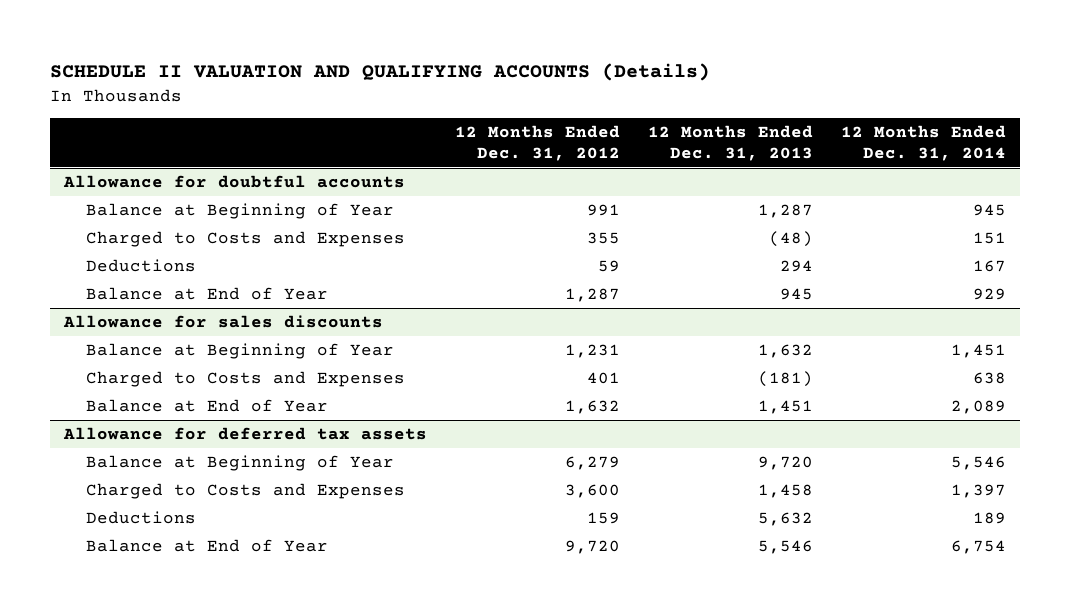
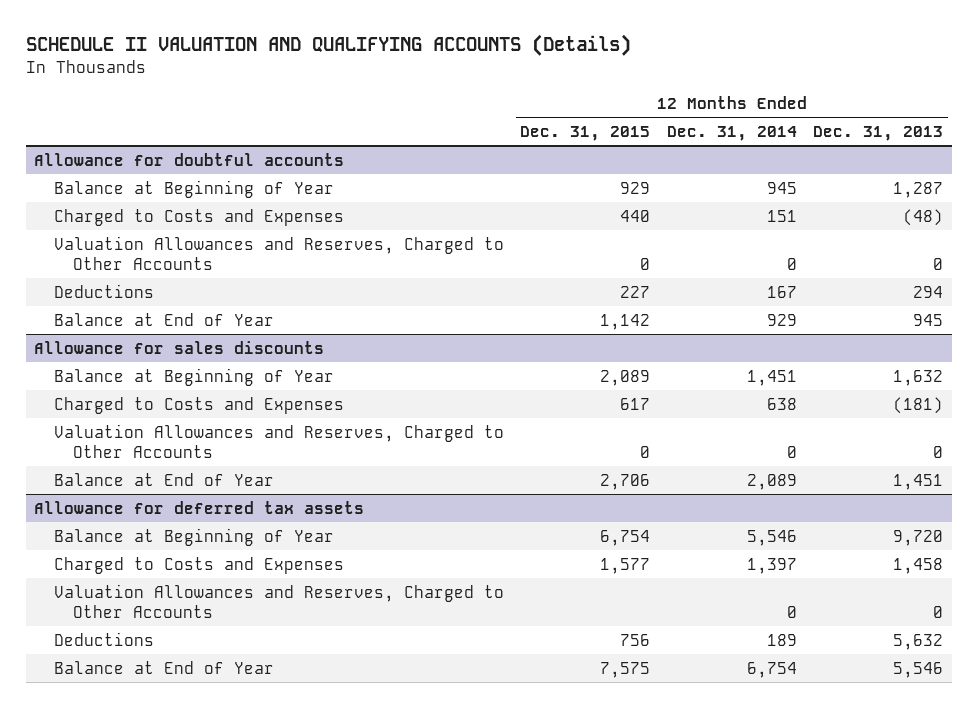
- | 12 Months Ended Dec. 31, 2012 | 12 Months Ended Dec. 31, 2013 | 12 Months Ended Dec. 31, 2014
+ | 12 Months Ended Dec. 31, 2015 | 12 Months Ended Dec. 31, 2014 | 12 Months Ended Dec. 31, 2013
@ Allowance for doubtful accounts
+ Valuation Allowances and Reserves, Charged to Other Accounts | 0 | 0 | 0
@ Allowance for sales discounts
+ Valuation Allowances and Reserves, Charged to Other Accounts | 0 | 0 | 0
@ Allowance for deferred tax assets
+ Valuation Allowances and Reserves, Charged to Other Accounts | | 0 | 0

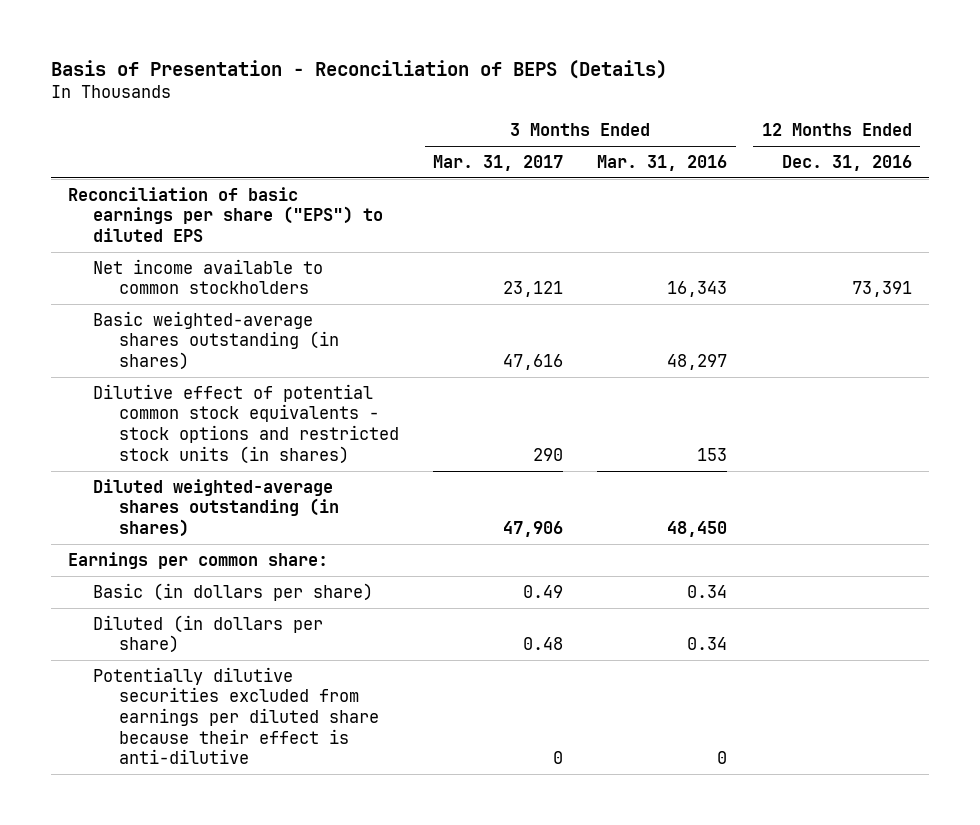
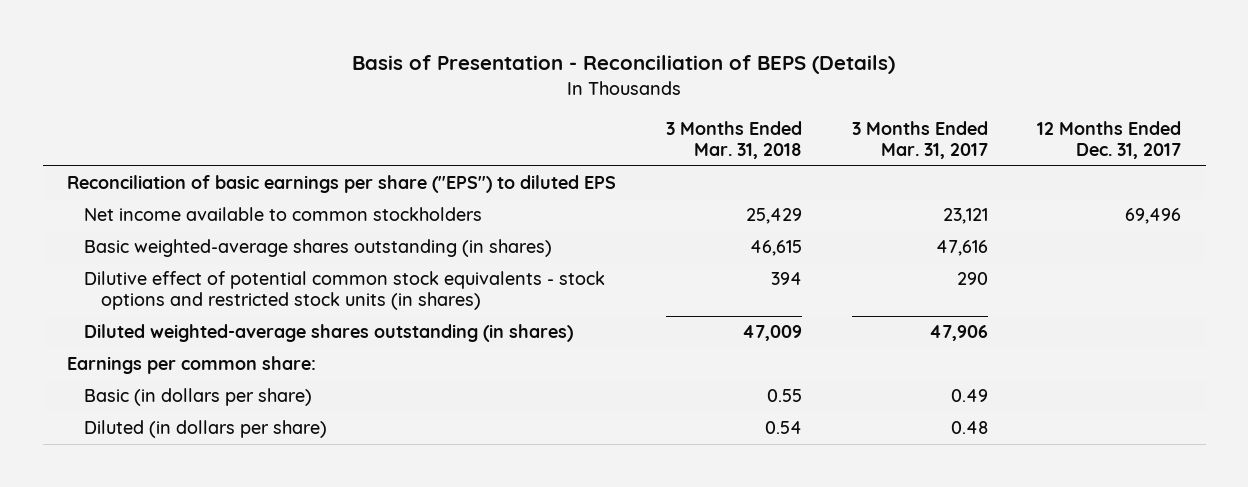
- | 3 Months Ended Mar. 31, 2017 | 3 Months Ended Mar. 31, 2016 | 12 Months Ended Dec. 31, 2016
+ | 3 Months Ended Mar. 31, 2018 | 3 Months Ended Mar. 31, 2017 | 12 Months Ended Dec. 31, 2017
- Potentially dilutive securities excluded from earnings per diluted share because their effect is anti-dilutive | 0 | 0 |

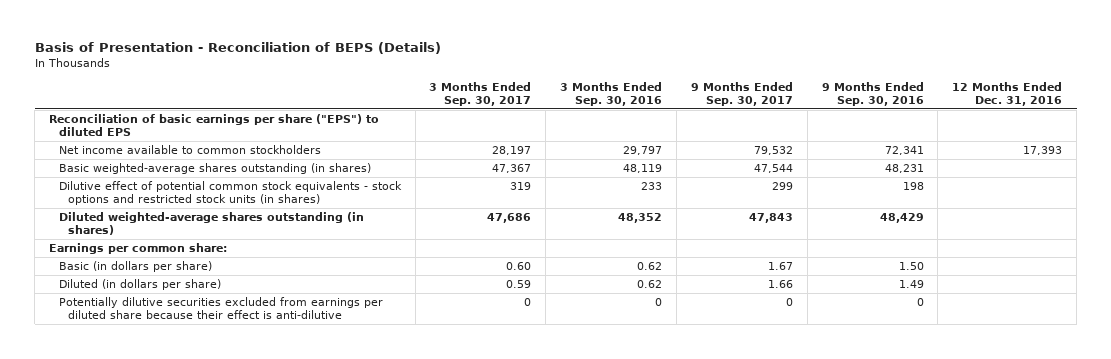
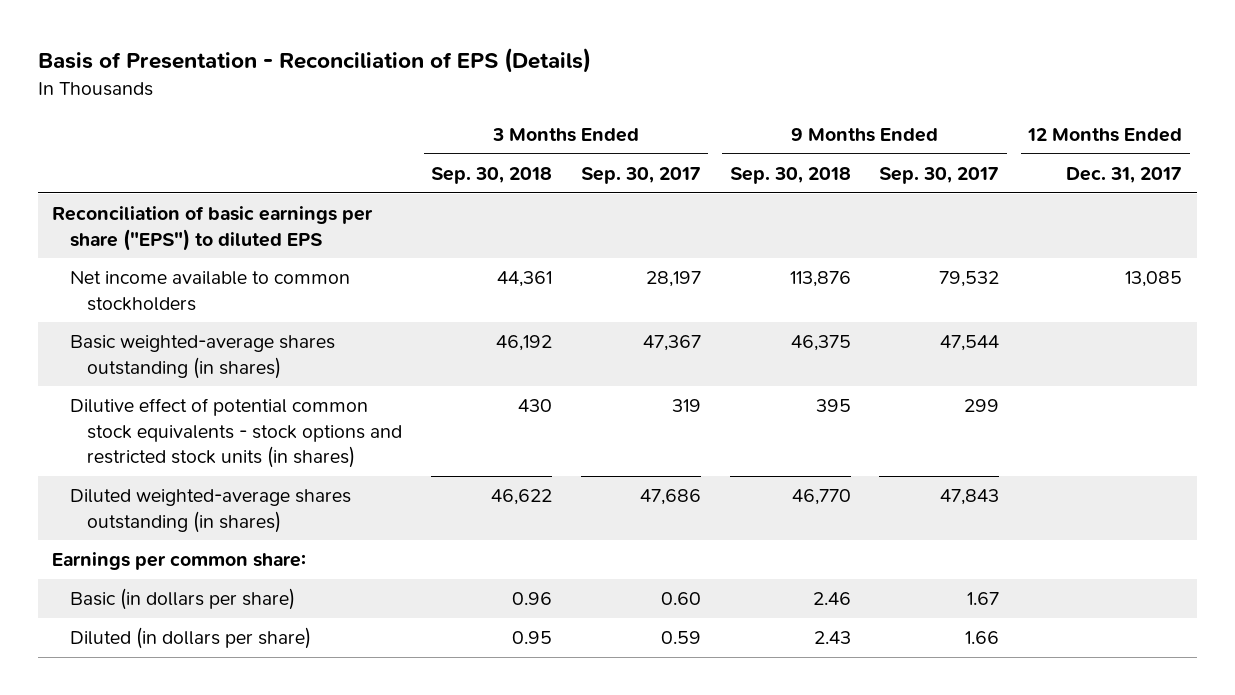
- Basis of Presentation - Reconciliation of BEPS (Details)
+ Basis of Presentation - Reconciliation of EPS (Details)
- | 3 Months Ended Sep. 30, 2017 | 3 Months Ended Sep. 30, 2016 | 9 Months Ended Sep. 30, 2017 | 9 Months Ended Sep. 30, 2016 | 12 Months Ended Dec. 31, 2016
+ | 3 Months Ended Sep. 30, 2018 | 3 Months Ended Sep. 30, 2017 | 9 Months Ended Sep. 30, 2018 | 9 Months Ended Sep. 30, 2017 | 12 Months Ended Dec. 31, 2017
- Potentially dilutive securities excluded from earnings per diluted share because their effect is anti-dilutive | 0 | 0 | 0 | 0 |

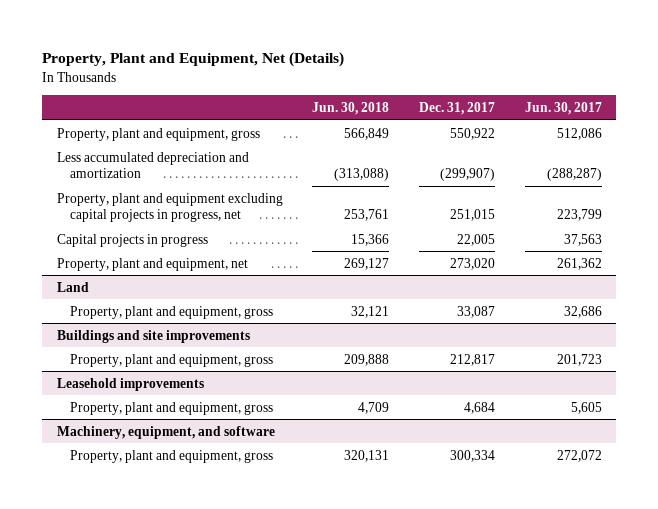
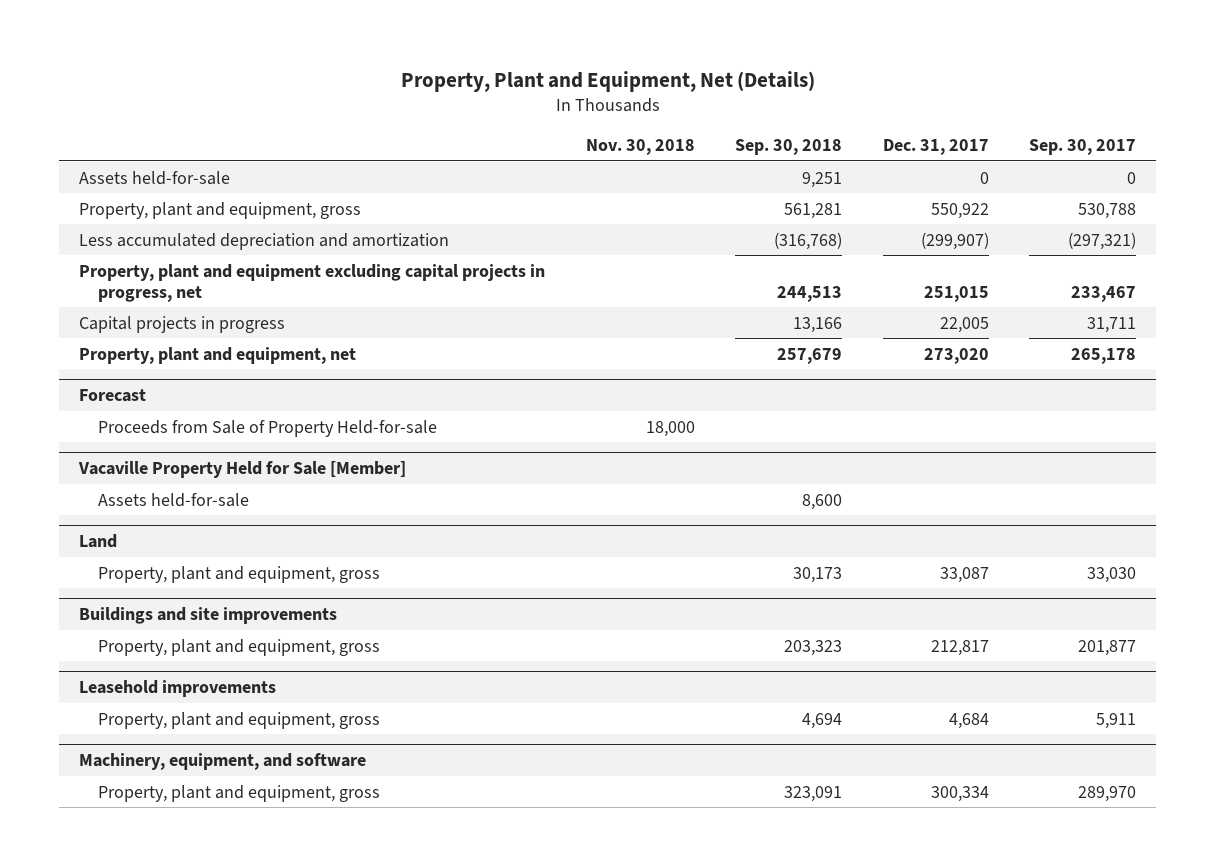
- | Jun. 30, 2018 | Dec. 31, 2017 | Jun. 30, 2017
+ | Nov. 30, 2018 | Sep. 30, 2018 | Dec. 31, 2017 | Sep. 30, 2017
+ Assets held-for-sale | | 9,251 | 0 | 0
+ Forecast
+ Proceeds from Sale of Property Held-for-sale | 18,000 | | |
+ Vacaville Property Held for Sale [Member]
+ Assets held-for-sale | | 8,600 | |

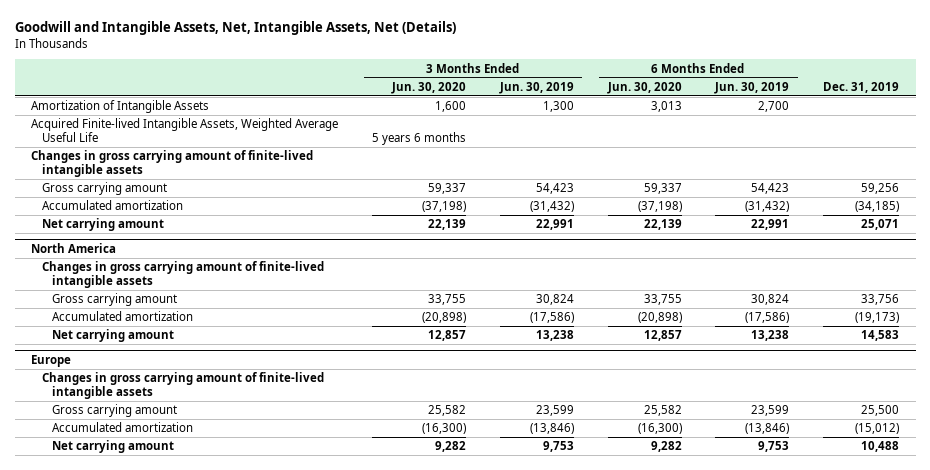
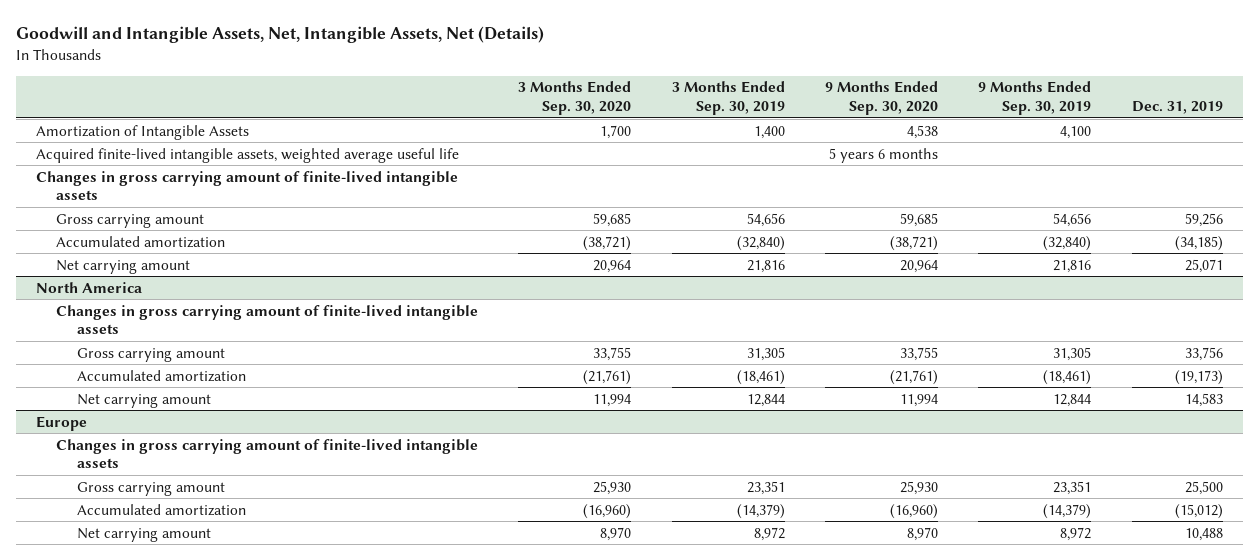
- | 3 Months Ended Jun. 30, 2020 | 3 Months Ended Jun. 30, 2019 | 6 Months Ended Jun. 30, 2020 | 6 Months Ended Jun. 30, 2019 | Dec. 31, 2019
+ | 3 Months Ended Sep. 30, 2020 | 3 Months Ended Sep. 30, 2019 | 9 Months Ended Sep. 30, 2020 | 9 Months Ended Sep. 30, 2019 | Dec. 31, 2019
- Acquired Finite-lived Intangible Assets, Weighted Average Useful Life | 5 years 6 months | | | |
+ Acquired finite-lived intangible assets, weighted average useful life | | | 5 years 6 months | |

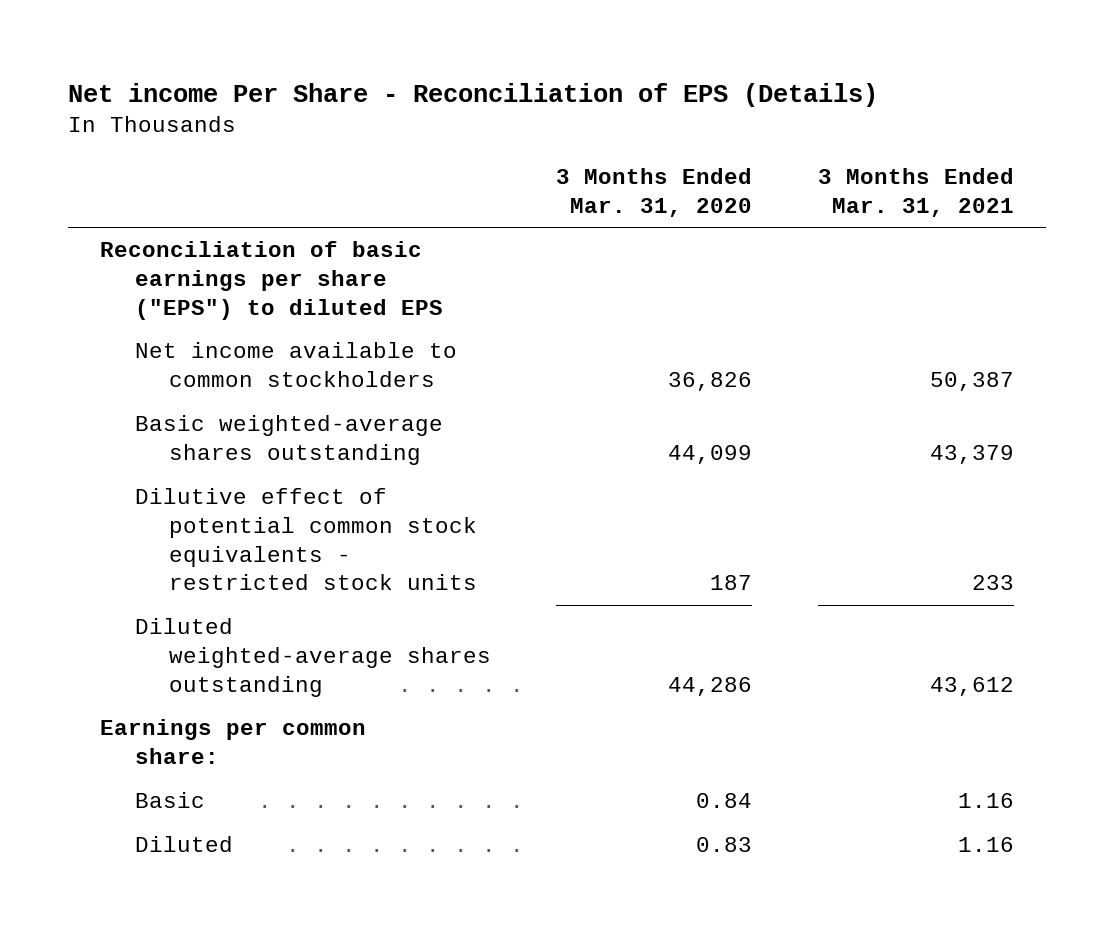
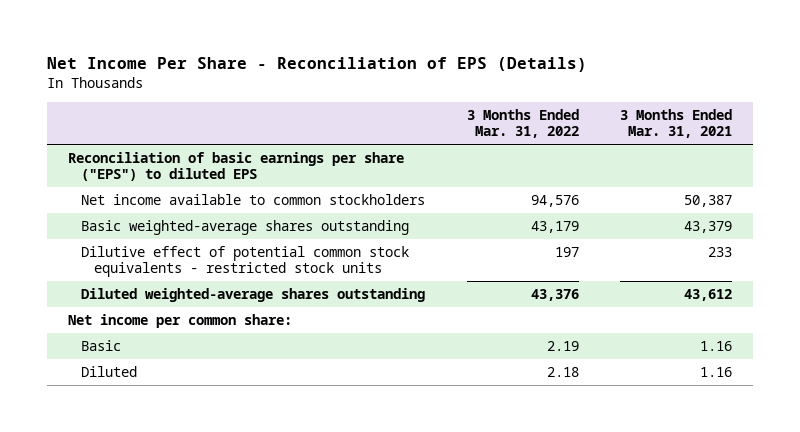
- Net income Per Share - Reconciliation of EPS (Details)
+ Net Income Per Share - Reconciliation of EPS (Details)
- | 3 Months Ended Mar. 31, 2020 | 3 Months Ended Mar. 31, 2021
+ | 3 Months Ended Mar. 31, 2022 | 3 Months Ended Mar. 31, 2021
- Earnings per common share:
+ Net income per common share:

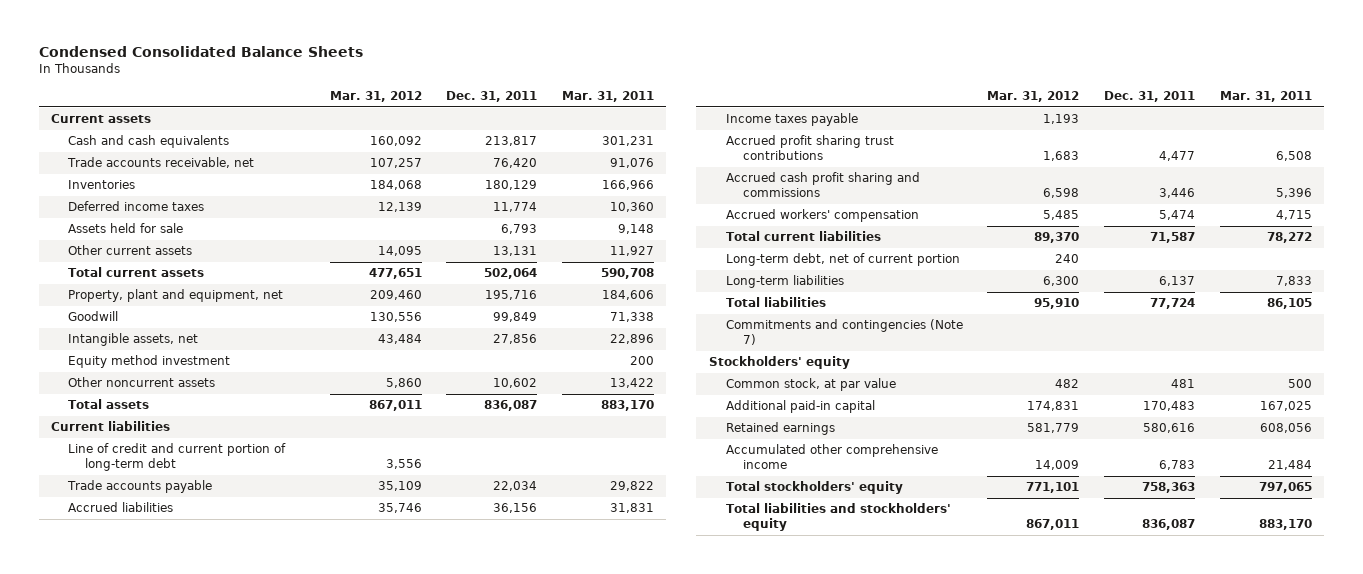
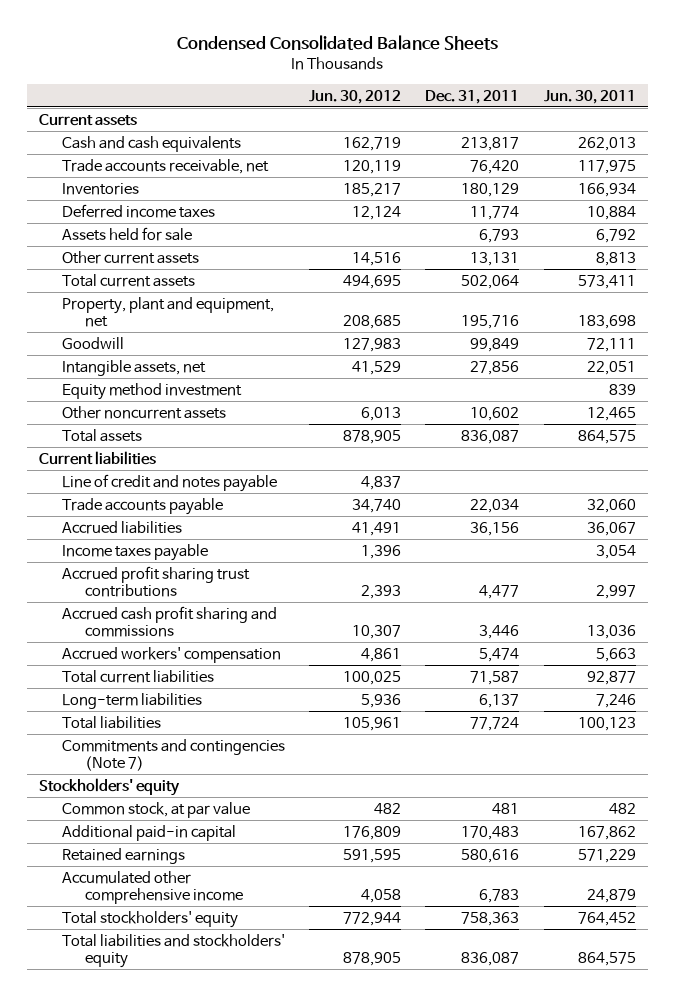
- | Mar. 31, 2012 | Dec. 31, 2011 | Mar. 31, 2011
+ | Jun. 30, 2012 | Dec. 31, 2011 | Jun. 30, 2011
- Line of credit and current portion of long-term debt | 3,556 | |
+ Line of credit and notes payable | 4,837 | |
- Long-term debt, net of current portion | 240 | |

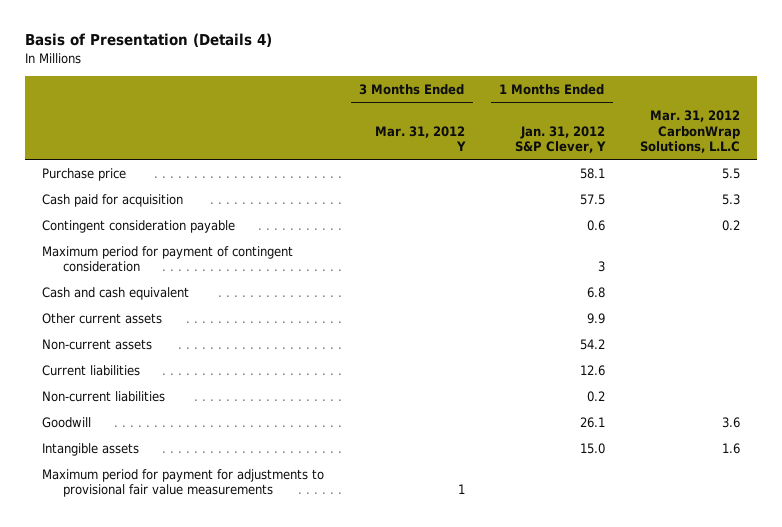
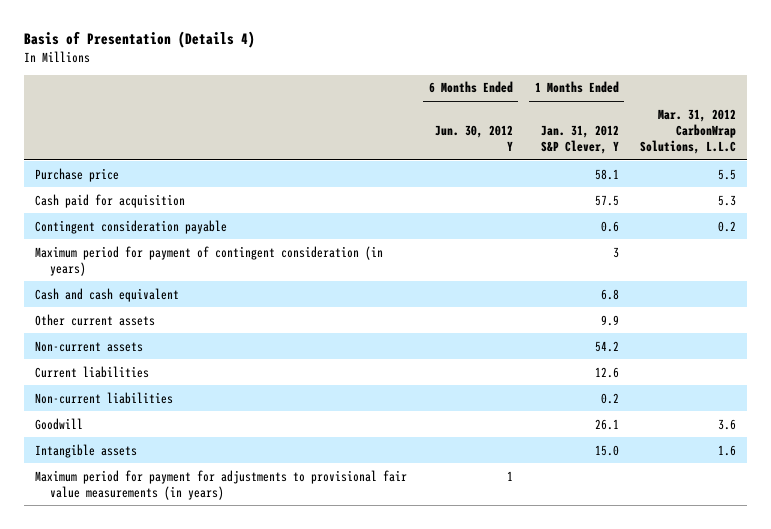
- | 3 Months Ended Mar. 31, 2012 Y | 1 Months Ended Jan. 31, 2012 S&P Clever, Y | Mar. 31, 2012 CarbonWrap Solutions, L.L.C
+ | 6 Months Ended Jun. 30, 2012 Y | 1 Months Ended Jan. 31, 2012 S&P Clever, Y | Mar. 31, 2012 CarbonWrap Solutions, L.L.C
- Maximum period for payment of contingent consideration | | 3 |
+ Maximum period for payment of contingent consideration (in years) | | 3 |
- Maximum period for payment for adjustments to provisional fair value measurements | 1 | |
+ Maximum period for payment for adjustments to provisional fair value measurements (in years) | 1 | |

